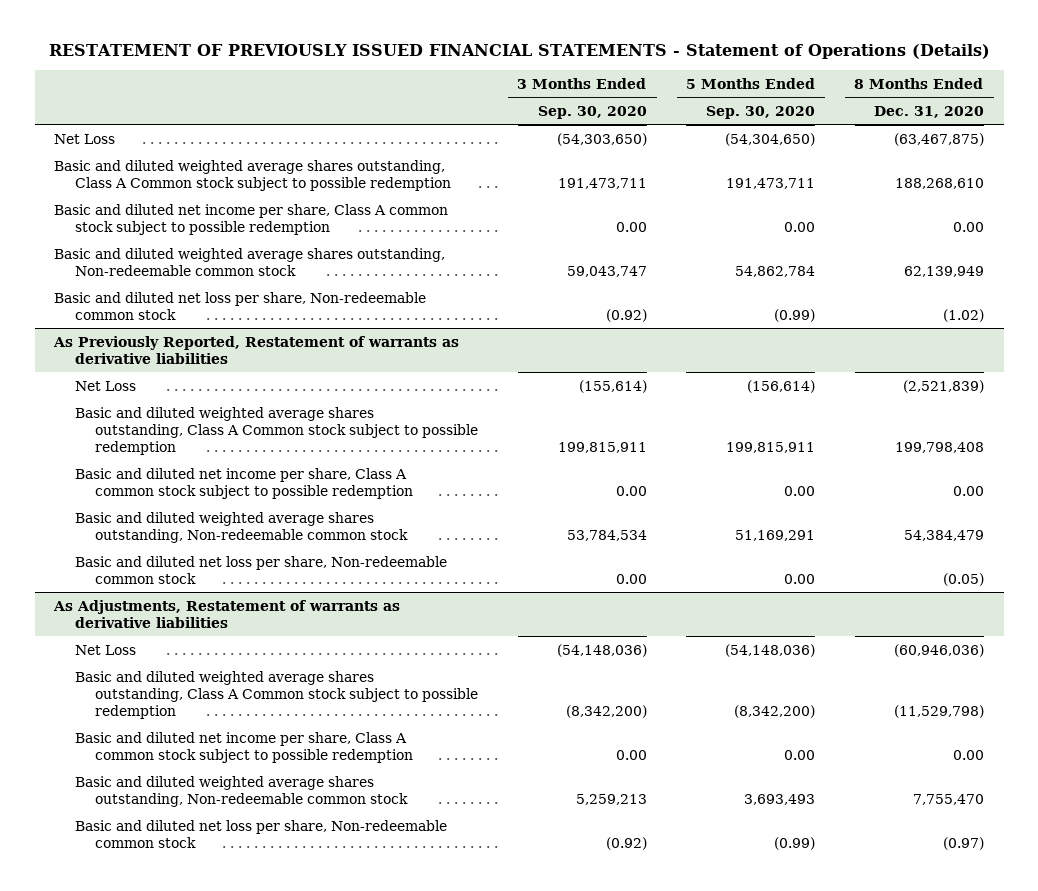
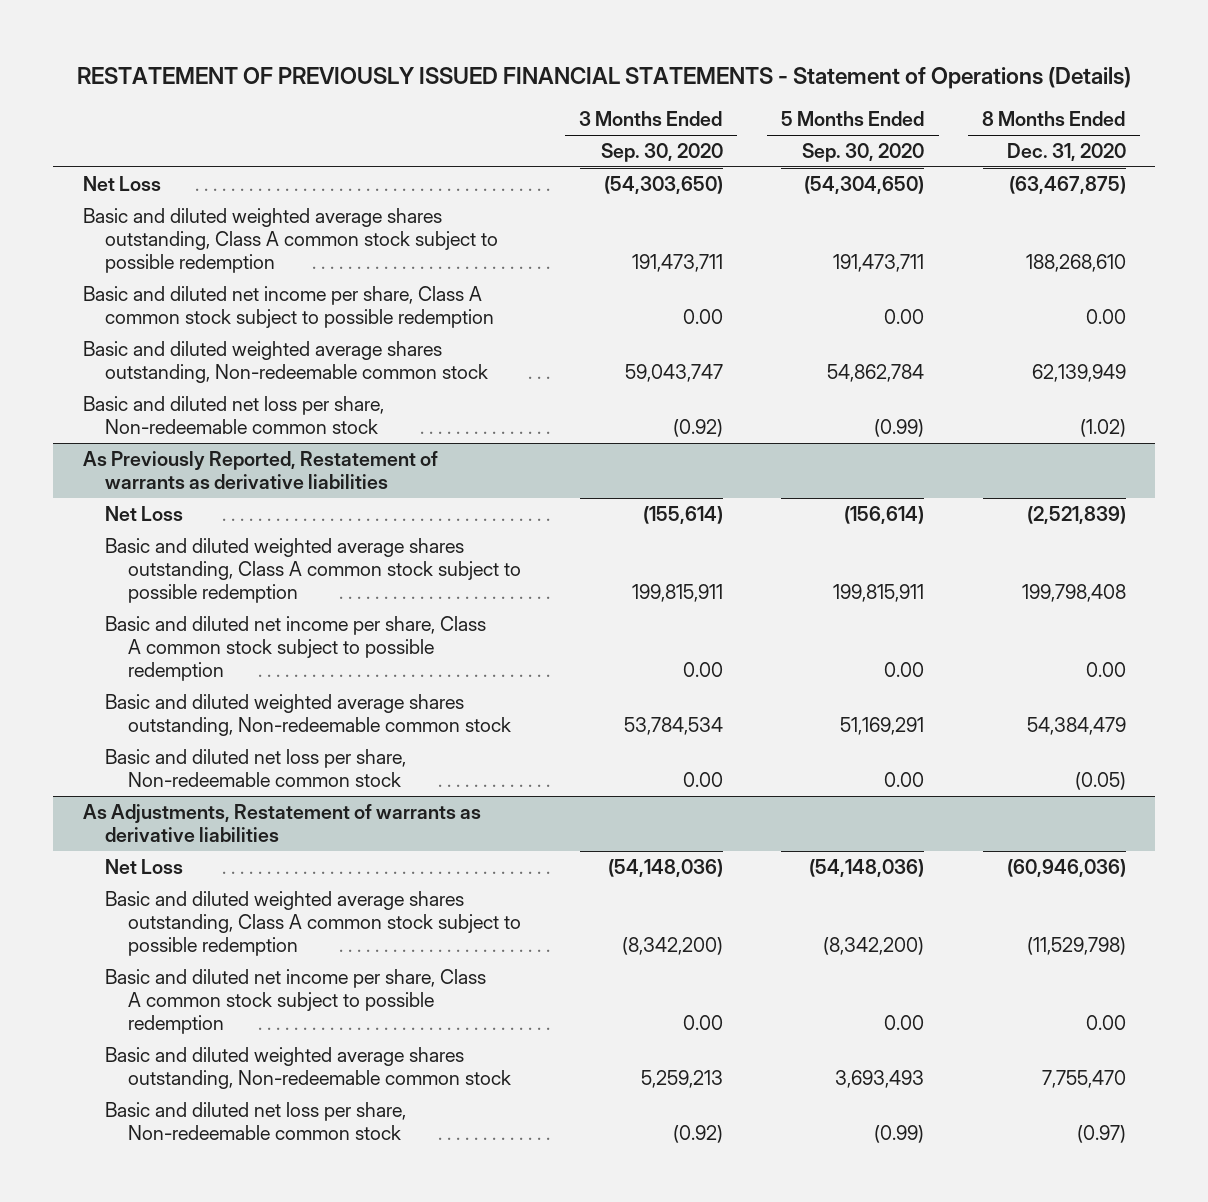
- Basic and diluted weighted average shares outstanding, Class A Common stock subject to possible redemption | 191,473,711 | 191,473,711 | 188,268,610
+ Basic and diluted weighted average shares outstanding, Class A common stock subject to possible redemption | 191,473,711 | 191,473,711 | 188,268,610
@ As Previously Reported, Restatement of warrants as derivative liabilities
- Basic and diluted weighted average shares outstanding, Class A Common stock subject to possible redemption | 199,815,911 | 199,815,911 | 199,798,408
+ Basic and diluted weighted average shares outstanding, Class A common stock subject to possible redemption | 199,815,911 | 199,815,911 | 199,798,408
@ As Adjustments, Restatement of warrants as derivative liabilities
- Basic and diluted weighted average shares outstanding, Class A Common stock subject to possible redemption | (8,342,200) | (8,342,200) | (11,529,798)
+ Basic and diluted weighted average shares outstanding, Class A common stock subject to possible redemption | (8,342,200) | (8,342,200) | (11,529,798)

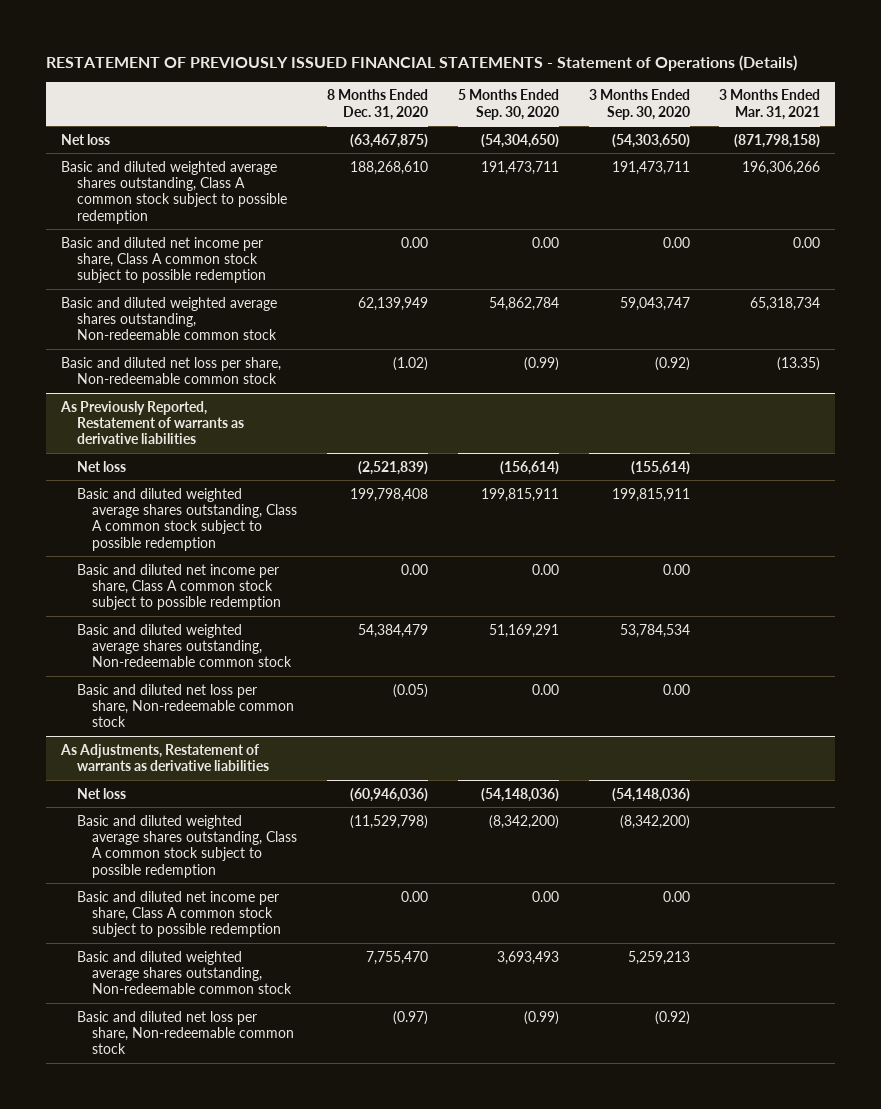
- | 3 Months Ended Sep. 30, 2020 | 5 Months Ended Sep. 30, 2020 | 8 Months Ended Dec. 31, 2020
+ | 8 Months Ended Dec. 31, 2020 | 5 Months Ended Sep. 30, 2020 | 3 Months Ended Sep. 30, 2020 | 3 Months Ended Mar. 31, 2021
- Net Loss | (54,303,650) | (54,304,650) | (63,467,875)
+ Net loss | (63,467,875) | (54,304,650) | (54,303,650) | (871,798,158)
@ As Previously Reported, Restatement of warrants as derivative liabilities
- Net Loss | (155,614) | (156,614) | (2,521,839)
+ Net loss | (2,521,839) | (156,614) | (155,614) |
@ As Adjustments, Restatement of warrants as derivative liabilities
- Net Loss | (54,148,036) | (54,148,036) | (60,946,036)
+ Net loss | (60,946,036) | (54,148,036) | (54,148,036) |

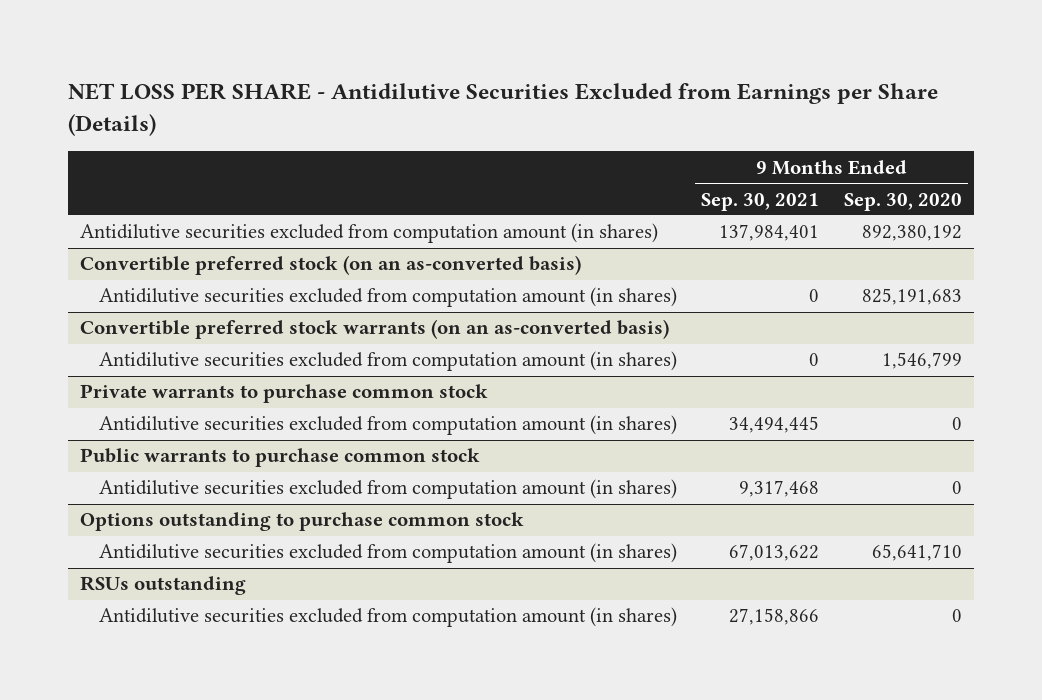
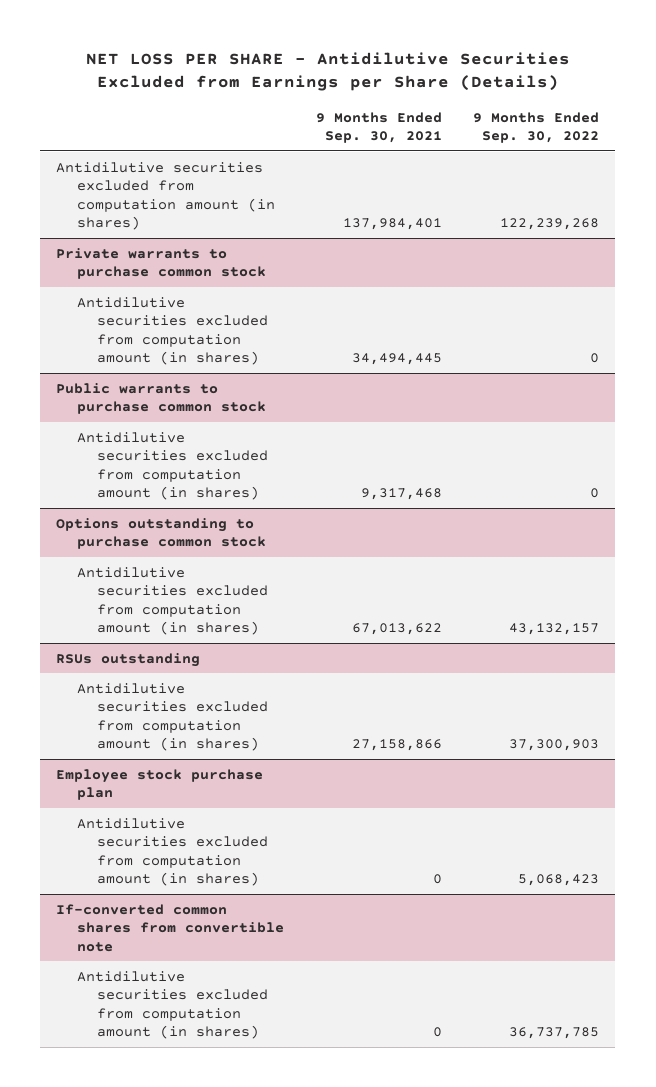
- | 9 Months Ended Sep. 30, 2021 | 9 Months Ended Sep. 30, 2020
+ | 9 Months Ended Sep. 30, 2021 | 9 Months Ended Sep. 30, 2022
- Convertible preferred stock (on an as-converted basis)
- Antidilutive securities excluded from computation amount (in shares) | 0 | 825,191,683
- Convertible preferred stock warrants (on an as-converted basis)
- Antidilutive securities excluded from computation amount (in shares) | 0 | 1,546,799
+ Employee stock purchase plan
+ Antidilutive securities excluded from computation amount (in shares) | 0 | 5,068,423
+ If-converted common shares from convertible note
+ Antidilutive securities excluded from computation amount (in shares) | 0 | 36,737,785

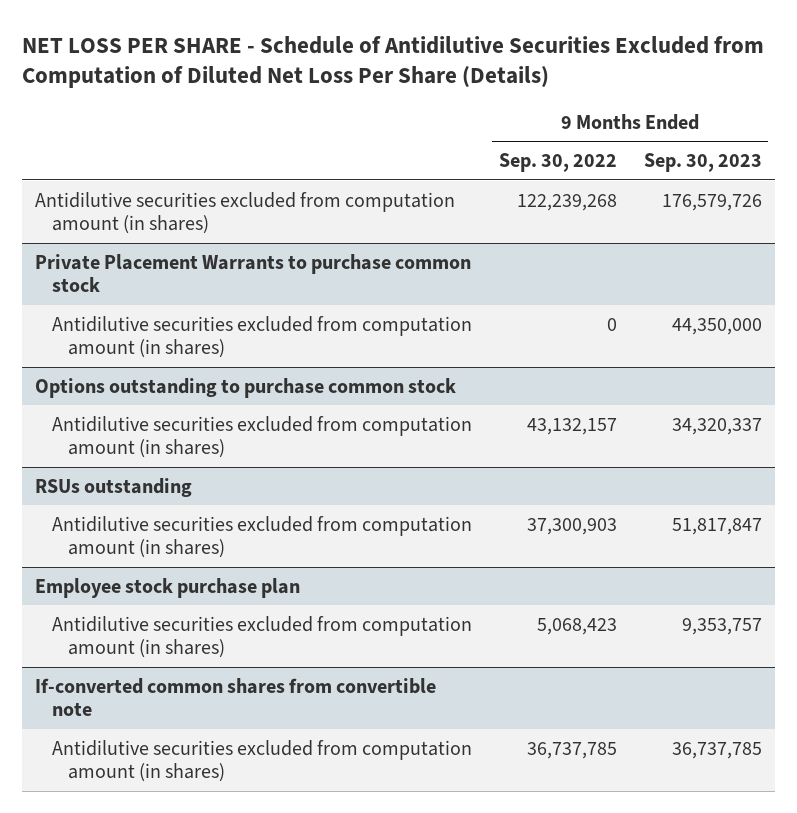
- NET LOSS PER SHARE - Antidilutive Securities Excluded from Earnings per Share (Details)
+ NET LOSS PER SHARE - Schedule of Antidilutive Securities Excluded from Computation of Diluted Net Loss Per Share (Details)
- | 9 Months Ended Sep. 30, 2021 | 9 Months Ended Sep. 30, 2022
+ | 9 Months Ended Sep. 30, 2022 | 9 Months Ended Sep. 30, 2023
- Private warrants to purchase common stock
- Antidilutive securities excluded from computation amount (in shares) | 34,494,445 | 0
- Public warrants to purchase common stock
+ Private Placement Warrants to purchase common stock

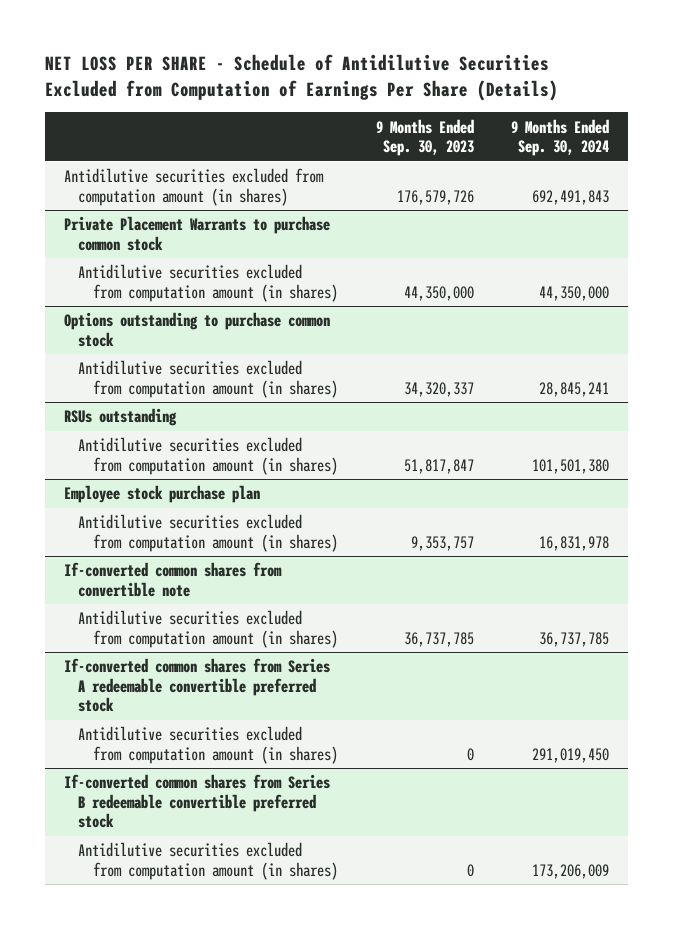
- NET LOSS PER SHARE - Schedule of Antidilutive Securities Excluded from Computation of Diluted Net Loss Per Share (Details)
+ NET LOSS PER SHARE - Schedule of Antidilutive Securities Excluded from Computation of Earnings Per Share (Details)
- | 9 Months Ended Sep. 30, 2022 | 9 Months Ended Sep. 30, 2023
+ | 9 Months Ended Sep. 30, 2023 | 9 Months Ended Sep. 30, 2024
+ If-converted common shares from Series A redeemable convertible preferred stock
+ Antidilutive securities excluded from computation amount (in shares) | 0 | 291,019,450
+ If-converted common shares from Series B redeemable convertible preferred stock
+ Antidilutive securities excluded from computation amount (in shares) | 0 | 173,206,009

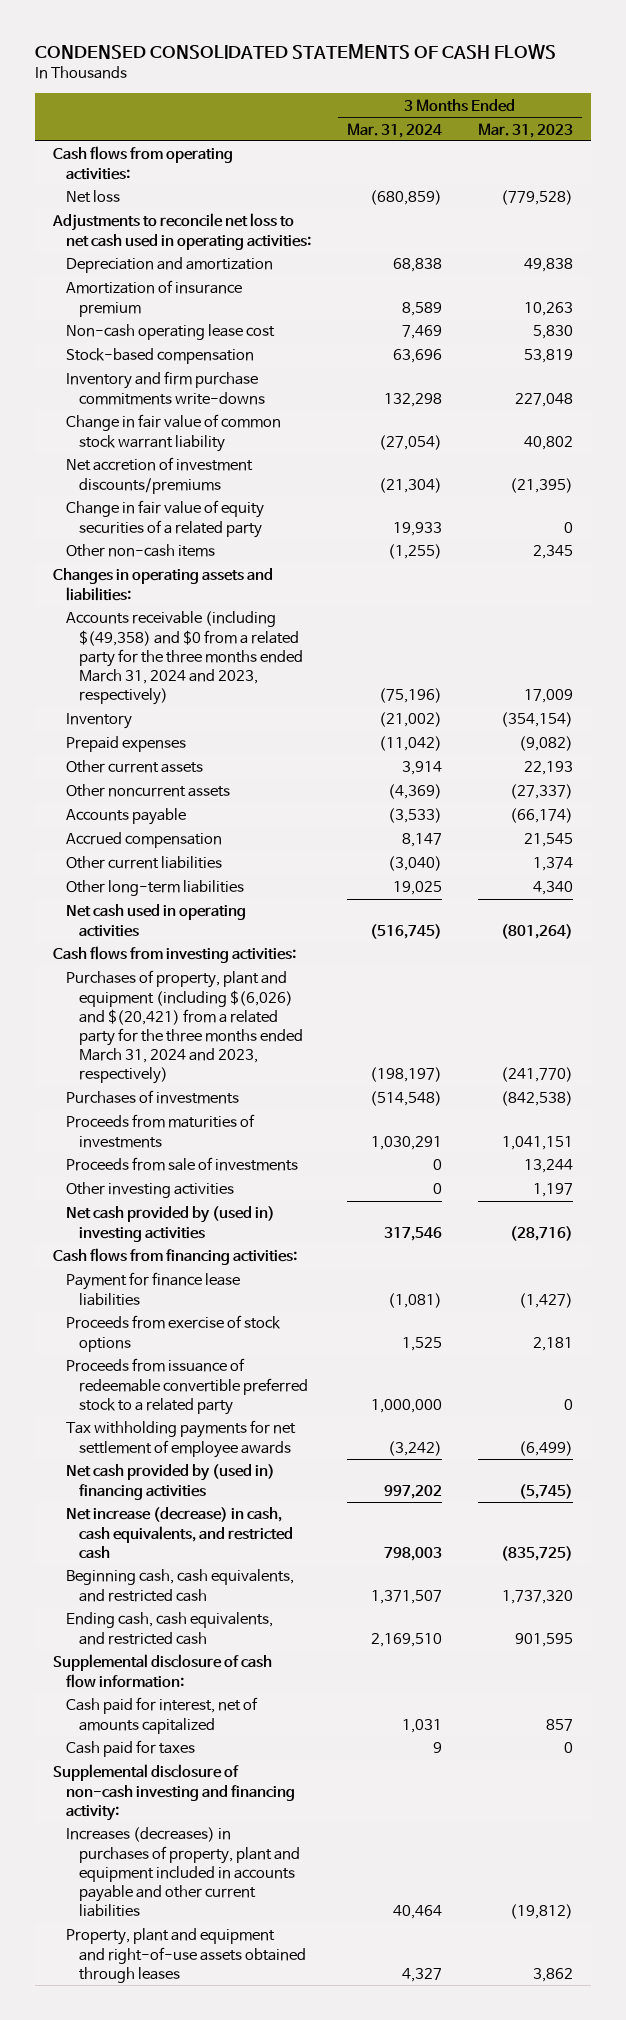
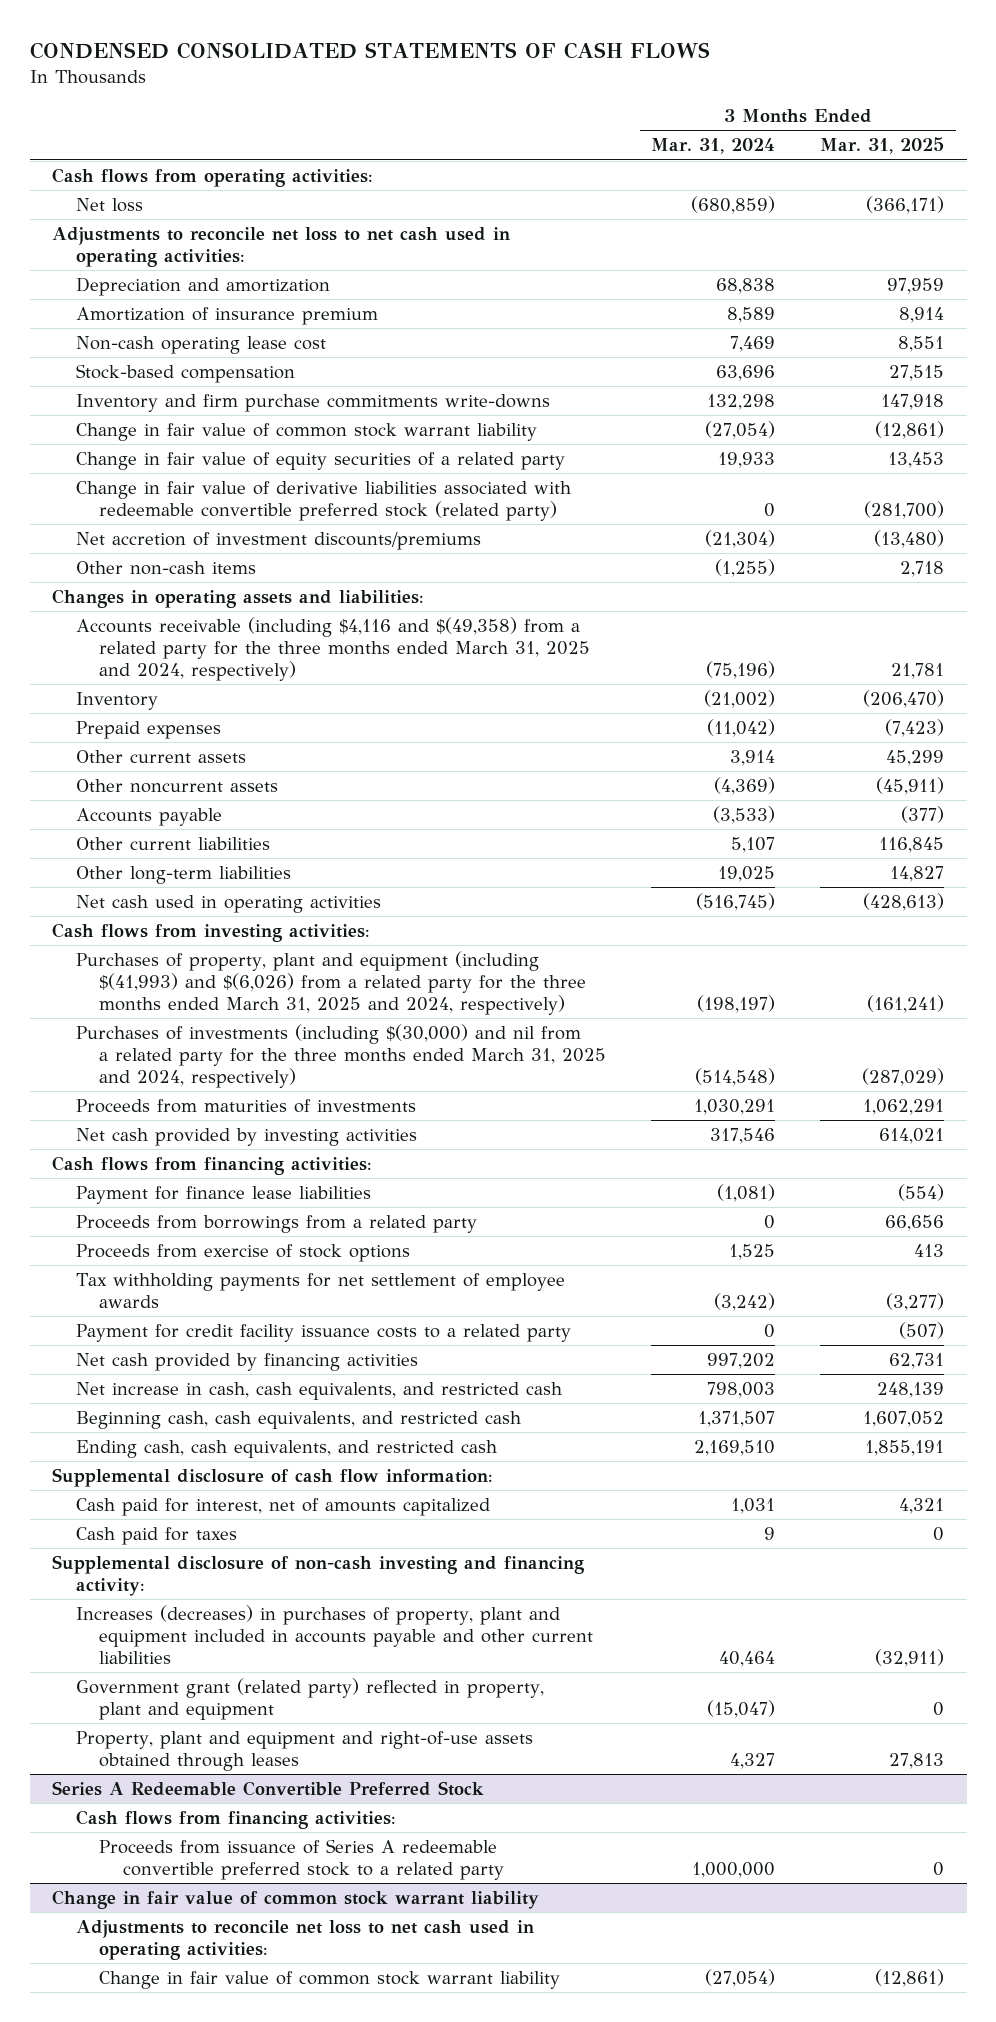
- | 3 Months Ended Mar. 31, 2024 | 3 Months Ended Mar. 31, 2023
+ | 3 Months Ended Mar. 31, 2024 | 3 Months Ended Mar. 31, 2025
+ Change in fair value of derivative liabilities associated with redeemable convertible preferred stock (related party) | 0 | (281,700)
moved down: Net accretion of investment discounts/premiums | (21,304) | (13,480)
- Accounts receivable (including $(49,358) and $0 from a related party for the three months ended March 31, 2024 and 2023, respectively) | (75,196) | 17,009
+ Accounts receivable (including $4,116 and $(49,358) from a related party for the three months ended March 31, 2025 and 2024, respectively) | (75,196) | 21,781
- Accrued compensation | 8,147 | 21,545
- Other current liabilities | (3,040) | 1,374
+ Other current liabilities | 5,107 | 116,845
- Purchases of property, plant and equipment (including $(6,026) and $(20,421) from a related party for the three months ended March 31, 2024 and 2023, respectively) | (198,197) | (241,770)
- Purchases of investments | (514,548) | (842,538)
+ Purchases of property, plant and equipment (including $(41,993) and $(6,026) from a related party for the three months ended March 31, 2025 and 2024, respectively) | (198,197) | (161,241)
+ Purchases of investments (including $(30,000) and nil from a related party for the three months ended March 31, 2025 and 2024, respectively) | (514,548) | (287,029)
- Proceeds from sale of investments | 0 | 13,244
- Other investing activities | 0 | 1,197
- Net cash provided by (used in) investing activities | 317,546 | (28,716)
+ Net cash provided by investing activities | 317,546 | 614,021
+ Proceeds from borrowings from a related party | 0 | 66,656
- Proceeds from issuance of redeemable convertible preferred stock to a related party | 1,000,000 | 0
- Net cash provided by (used in) financing activities | 997,202 | (5,745)
- Net increase (decrease) in cash, cash equivalents, and restricted cash | 798,003 | (835,725)
+ Payment for credit facility issuance costs to a related party | 0 | (507)
+ Net cash provided by financing activities | 997,202 | 62,731
+ Net increase in cash, cash equivalents, and restricted cash | 798,003 | 248,139
+ Government grant (related party) reflected in property, plant and equipment | (15,047) | 0
+ Series A Redeemable Convertible Preferred Stock
+ Cash flows from financing activities:
+ Proceeds from issuance of Series A redeemable convertible preferred stock to a related party | 1,000,000 | 0
+ Change in fair value of common stock warrant liability
+ Adjustments to reconcile net loss to net cash used in operating activities:
+ Change in fair value of common stock warrant liability | (27,054) | (12,861)

